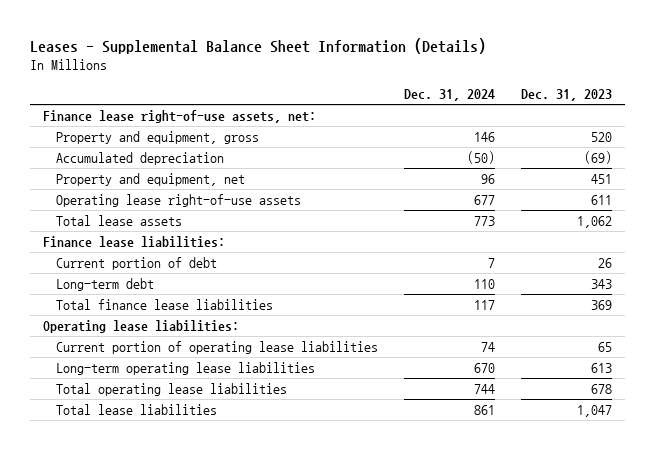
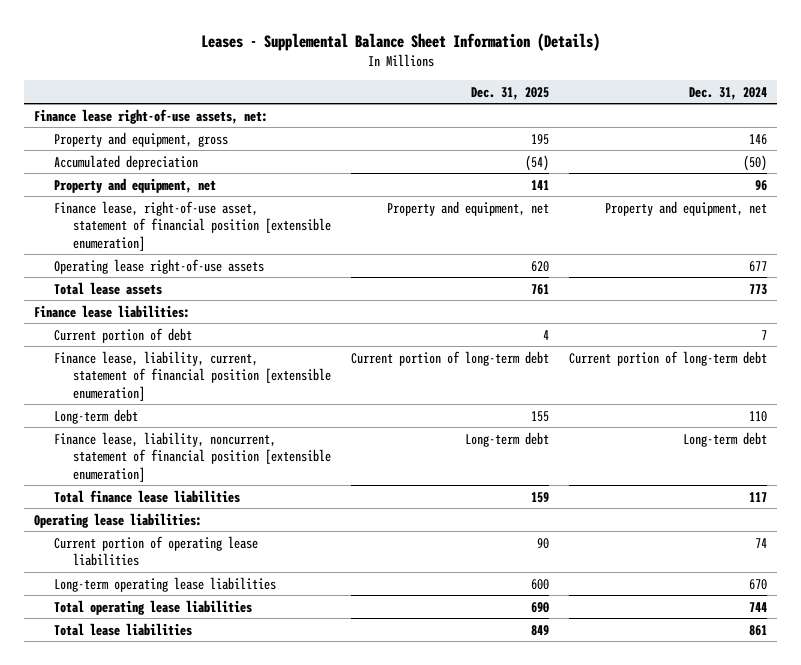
- | Dec. 31, 2024 | Dec. 31, 2023
+ | Dec. 31, 2025 | Dec. 31, 2024
+ Finance lease, right-of-use asset, statement of financial position [extensible enumeration] | Property and equipment, net | Property and equipment, net
+ Finance lease, liability, current, statement of financial position [extensible enumeration] | Current portion of long-term debt | Current portion of long-term debt
+ Finance lease, liability, noncurrent, statement of financial position [extensible enumeration] | Long-term debt | Long-term debt

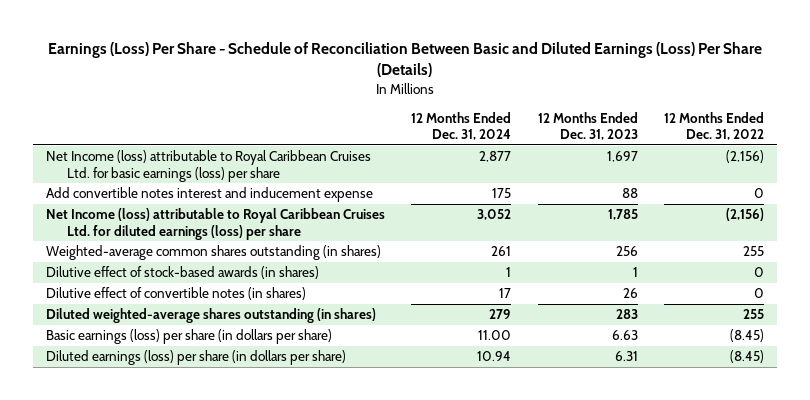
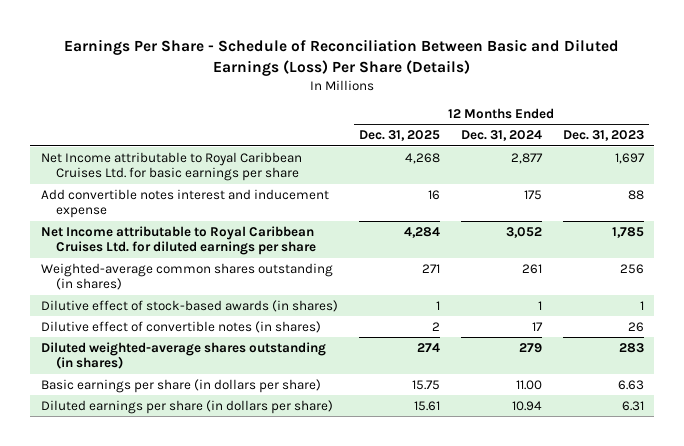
- Earnings (Loss) Per Share - Schedule of Reconciliation Between Basic and Diluted Earnings (Loss) Per Share (Details)
+ Earnings Per Share - Schedule of Reconciliation Between Basic and Diluted Earnings (Loss) Per Share (Details)
- | 12 Months Ended Dec. 31, 2024 | 12 Months Ended Dec. 31, 2023 | 12 Months Ended Dec. 31, 2022
+ | 12 Months Ended Dec. 31, 2025 | 12 Months Ended Dec. 31, 2024 | 12 Months Ended Dec. 31, 2023
- Net Income (loss) attributable to Royal Caribbean Cruises Ltd. for basic earnings (loss) per share | 2,877 | 1,697 | (2,156)
+ Net Income attributable to Royal Caribbean Cruises Ltd. for basic earnings per share | 4,268 | 2,877 | 1,697
- Net Income (loss) attributable to Royal Caribbean Cruises Ltd. for diluted earnings (loss) per share | 3,052 | 1,785 | (2,156)
+ Net Income attributable to Royal Caribbean Cruises Ltd. for diluted earnings per share | 4,284 | 3,052 | 1,785
- Basic earnings (loss) per share (in dollars per share) | 11.00 | 6.63 | (8.45)
- Diluted earnings (loss) per share (in dollars per share) | 10.94 | 6.31 | (8.45)
+ Basic earnings per share (in dollars per share) | 15.75 | 11.00 | 6.63
+ Diluted earnings per share (in dollars per share) | 15.61 | 10.94 | 6.31

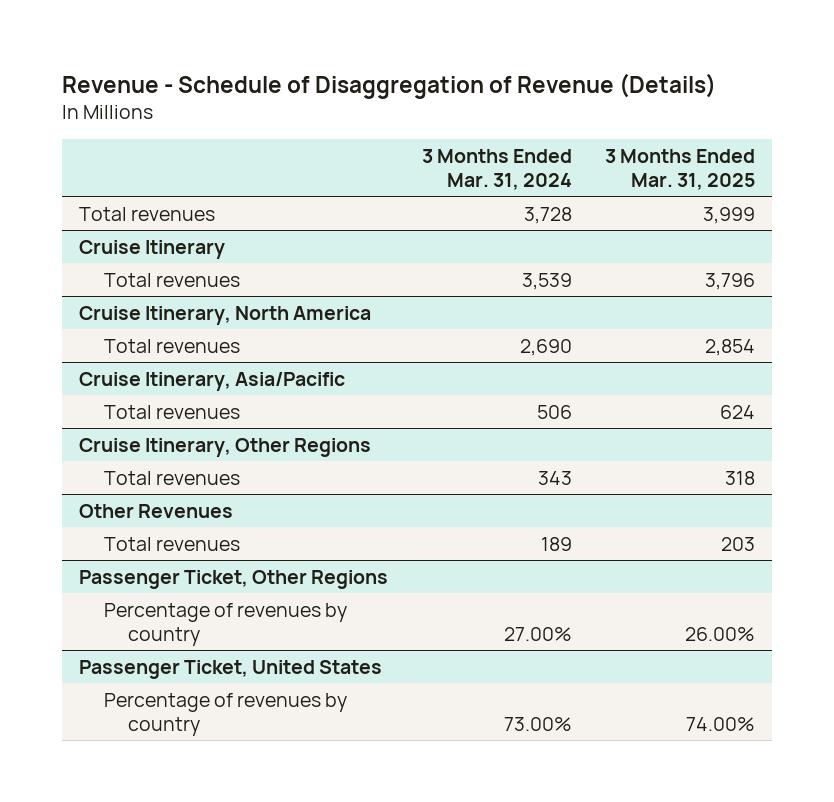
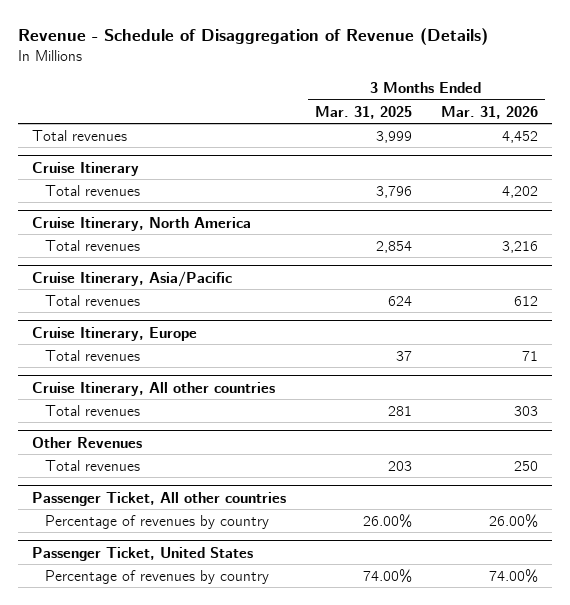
- | 3 Months Ended Mar. 31, 2024 | 3 Months Ended Mar. 31, 2025
+ | 3 Months Ended Mar. 31, 2025 | 3 Months Ended Mar. 31, 2026
- Cruise Itinerary, Other Regions
- Total revenues | 343 | 318
+ Cruise Itinerary, Europe
+ Total revenues | 37 | 71
+ Cruise Itinerary, All other countries
+ Total revenues | 281 | 303
- Passenger Ticket, Other Regions
+ Passenger Ticket, All other countries

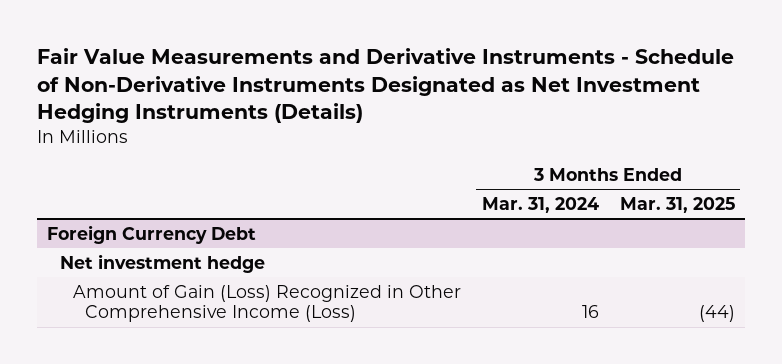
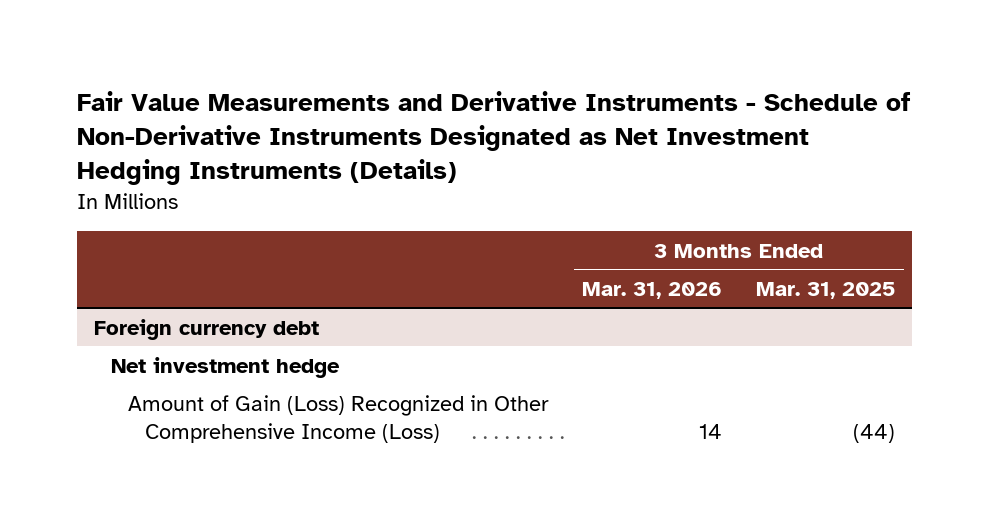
- | 3 Months Ended Mar. 31, 2024 | 3 Months Ended Mar. 31, 2025
+ | 3 Months Ended Mar. 31, 2026 | 3 Months Ended Mar. 31, 2025
- Foreign Currency Debt
+ Foreign currency debt

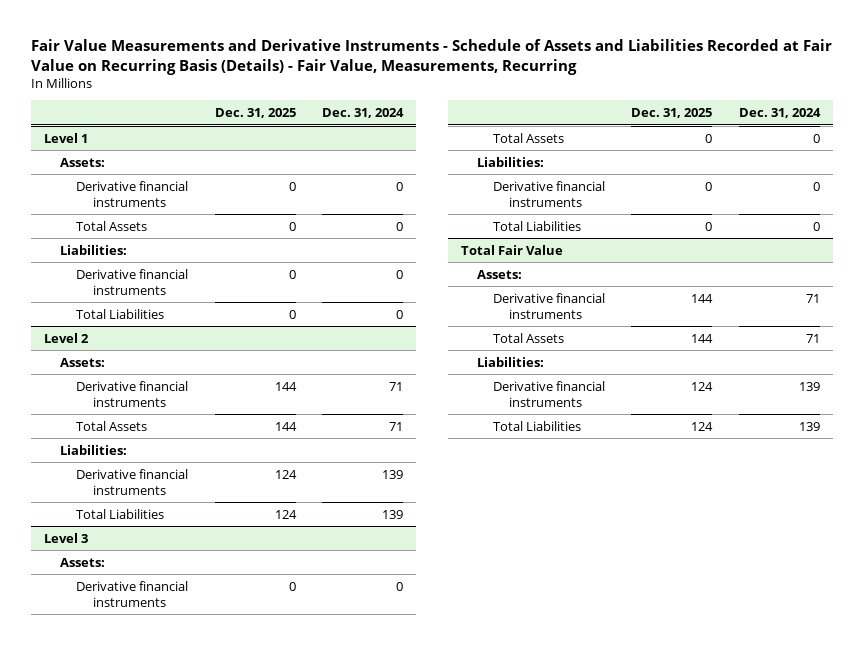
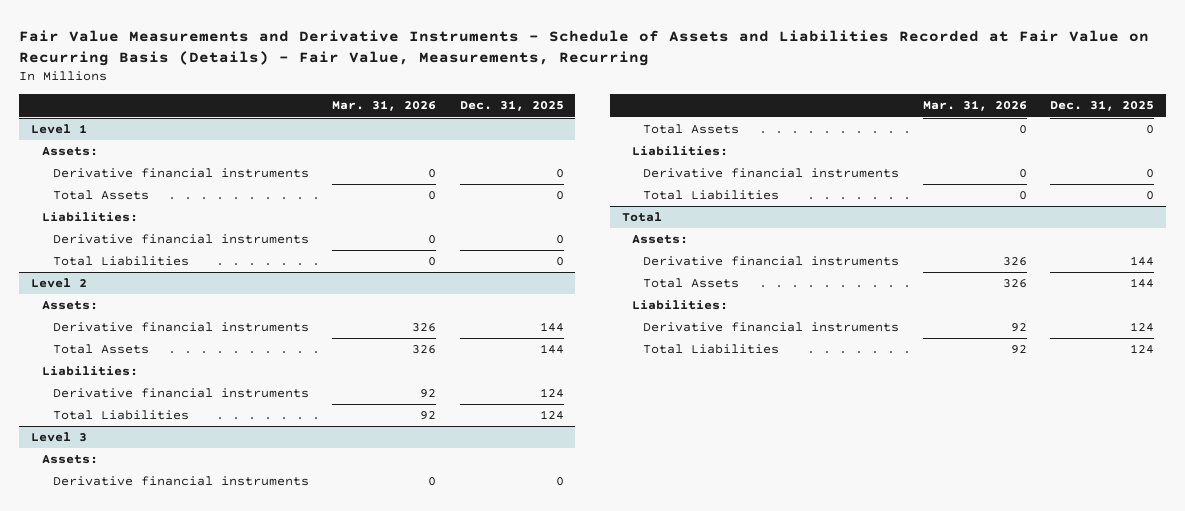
- | Dec. 31, 2025 | Dec. 31, 2024
+ | Mar. 31, 2026 | Dec. 31, 2025
- Total Fair Value
+ Total

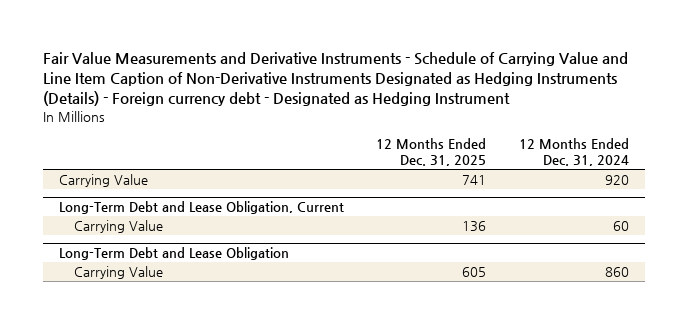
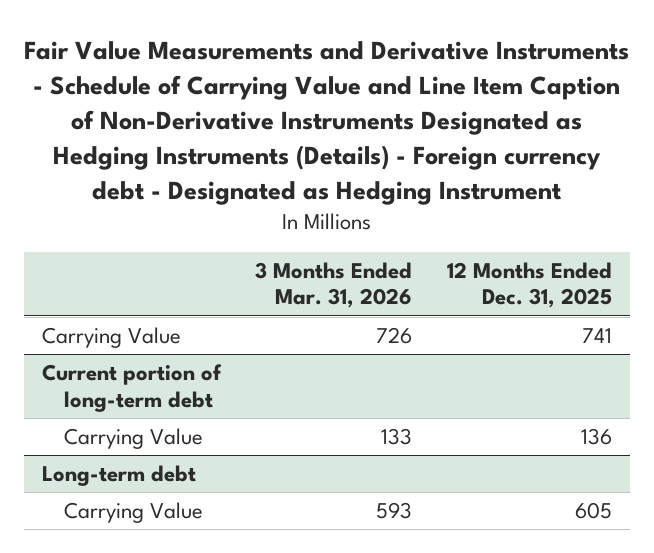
- | 12 Months Ended Dec. 31, 2025 | 12 Months Ended Dec. 31, 2024
+ | 3 Months Ended Mar. 31, 2026 | 12 Months Ended Dec. 31, 2025
- Long-Term Debt and Lease Obligation, Current
+ Current portion of long-term debt
- Long-Term Debt and Lease Obligation
+ Long-term debt

